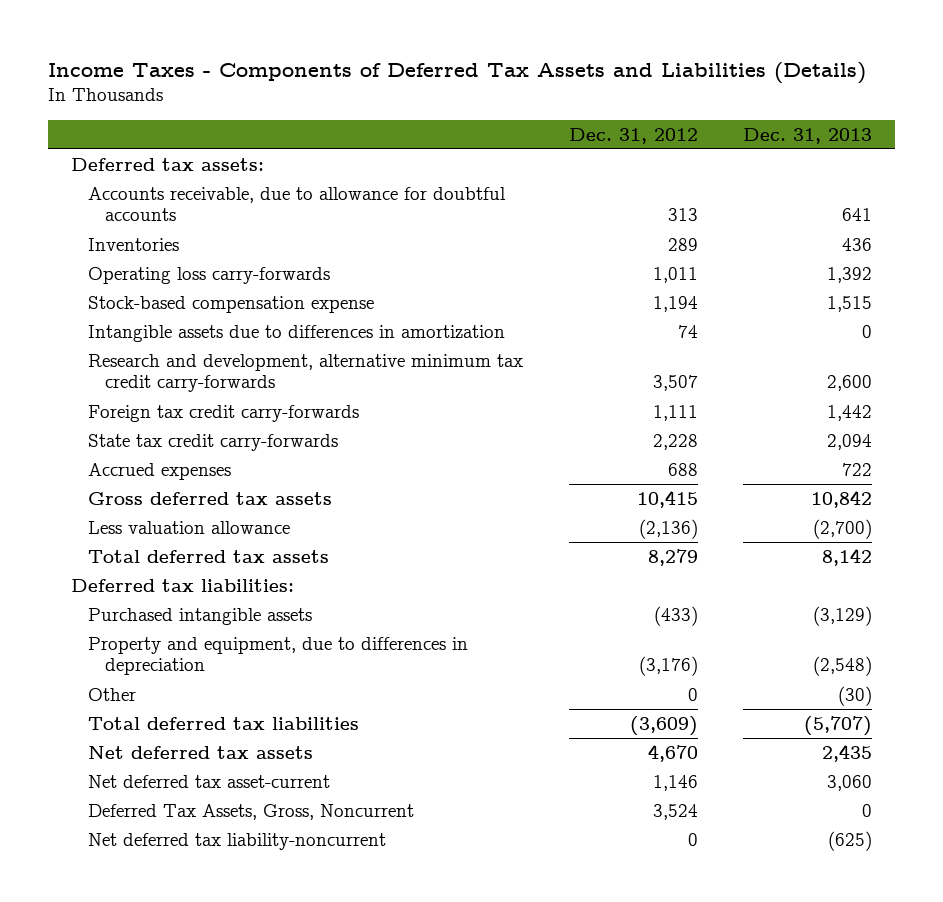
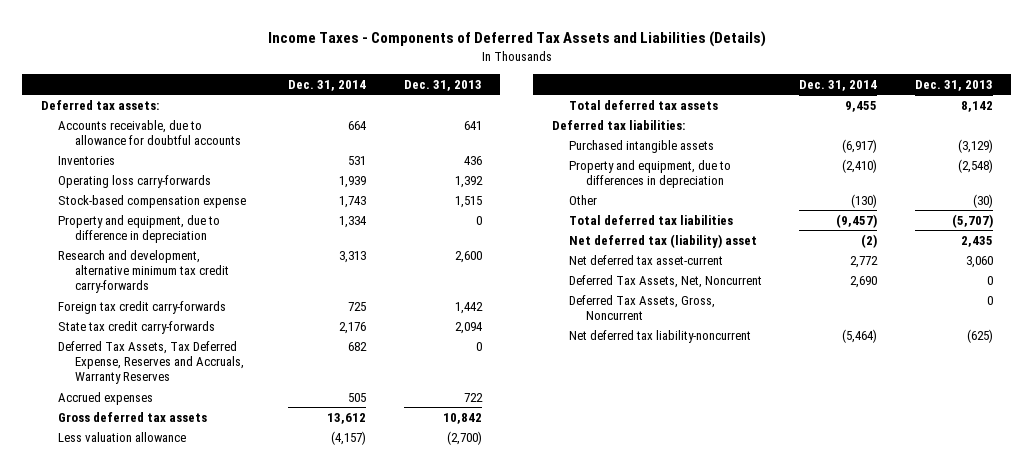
- | Dec. 31, 2012 | Dec. 31, 2013
+ | Dec. 31, 2014 | Dec. 31, 2013
- Intangible assets due to differences in amortization | 74 | 0
+ Property and equipment, due to difference in depreciation | 1,334 | 0
+ Deferred Tax Assets, Tax Deferred Expense, Reserves and Accruals, Warranty Reserves | 682 | 0
- Net deferred tax assets | 4,670 | 2,435
+ Net deferred tax (liability) asset | (2) | 2,435
+ Deferred Tax Assets, Net, Noncurrent | 2,690 | 0

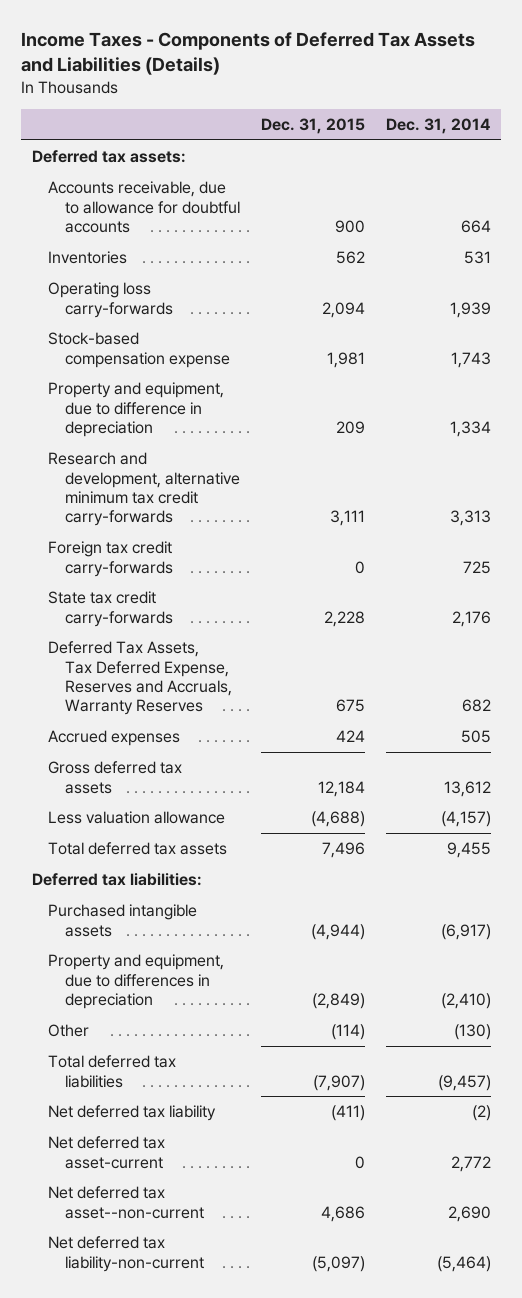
- | Dec. 31, 2014 | Dec. 31, 2013
+ | Dec. 31, 2015 | Dec. 31, 2014
- Net deferred tax (liability) asset | (2) | 2,435
+ Net deferred tax liability | (411) | (2)
- Deferred Tax Assets, Net, Noncurrent | 2,690 | 0
- Deferred Tax Assets, Gross, Noncurrent | | 0
- Net deferred tax liability-noncurrent | (5,464) | (625)
+ Net deferred tax asset--non-current | 4,686 | 2,690
+ Net deferred tax liability-non-current | (5,097) | (5,464)

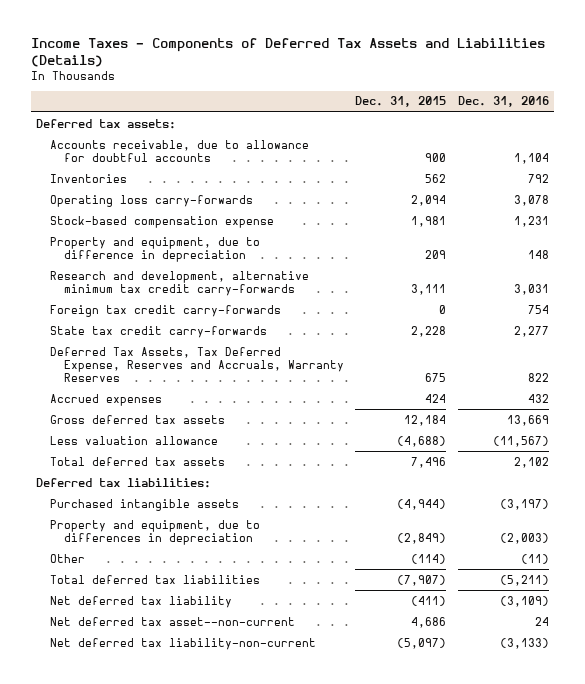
- | Dec. 31, 2015 | Dec. 31, 2014
+ | Dec. 31, 2015 | Dec. 31, 2016
- Net deferred tax asset-current | 0 | 2,772

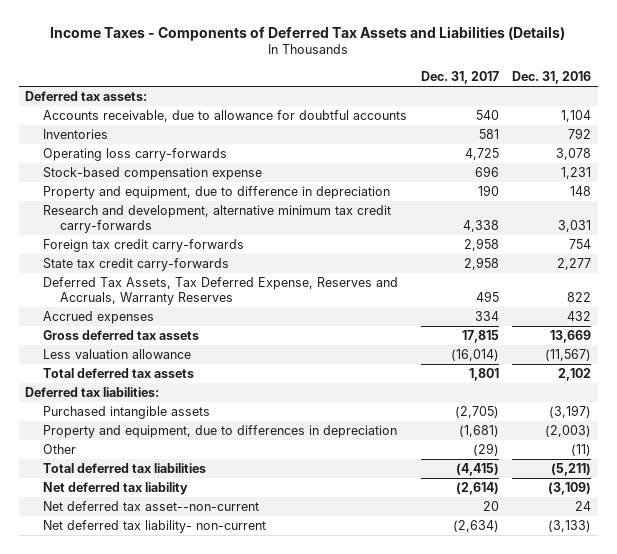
- | Dec. 31, 2015 | Dec. 31, 2016
+ | Dec. 31, 2017 | Dec. 31, 2016
- Net deferred tax liability-non-current | (5,097) | (3,133)
+ Net deferred tax liability- non-current | (2,634) | (3,133)

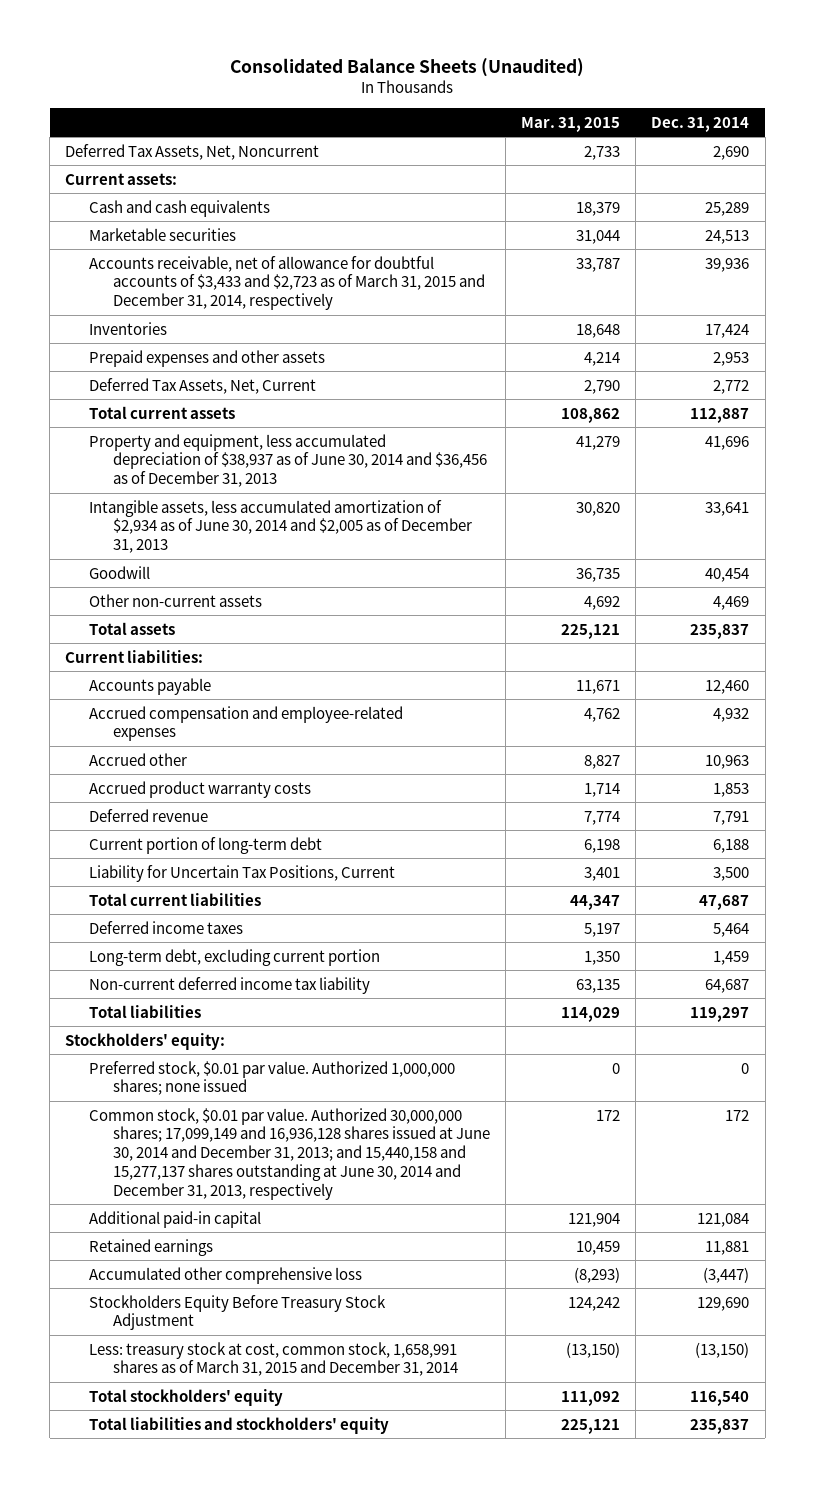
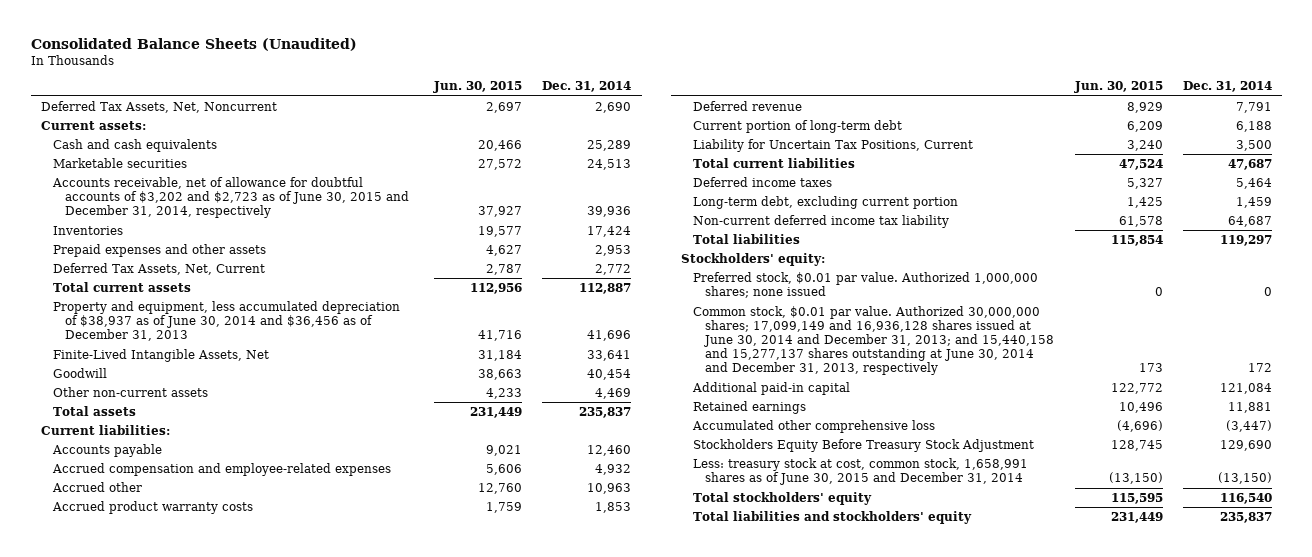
- | Mar. 31, 2015 | Dec. 31, 2014
+ | Jun. 30, 2015 | Dec. 31, 2014
- Accounts receivable, net of allowance for doubtful accounts of $3,433 and $2,723 as of March 31, 2015 and December 31, 2014, respectively | 33,787 | 39,936
+ Accounts receivable, net of allowance for doubtful accounts of $3,202 and $2,723 as of June 30, 2015 and December 31, 2014, respectively | 37,927 | 39,936
- Intangible assets, less accumulated amortization of $2,934 as of June 30, 2014 and $2,005 as of December 31, 2013 | 30,820 | 33,641
+ Finite-Lived Intangible Assets, Net | 31,184 | 33,641
- Less: treasury stock at cost, common stock, 1,658,991 shares as of March 31, 2015 and December 31, 2014 | (13,150) | (13,150)
+ Less: treasury stock at cost, common stock, 1,658,991 shares as of June 30, 2015 and December 31, 2014 | (13,150) | (13,150)

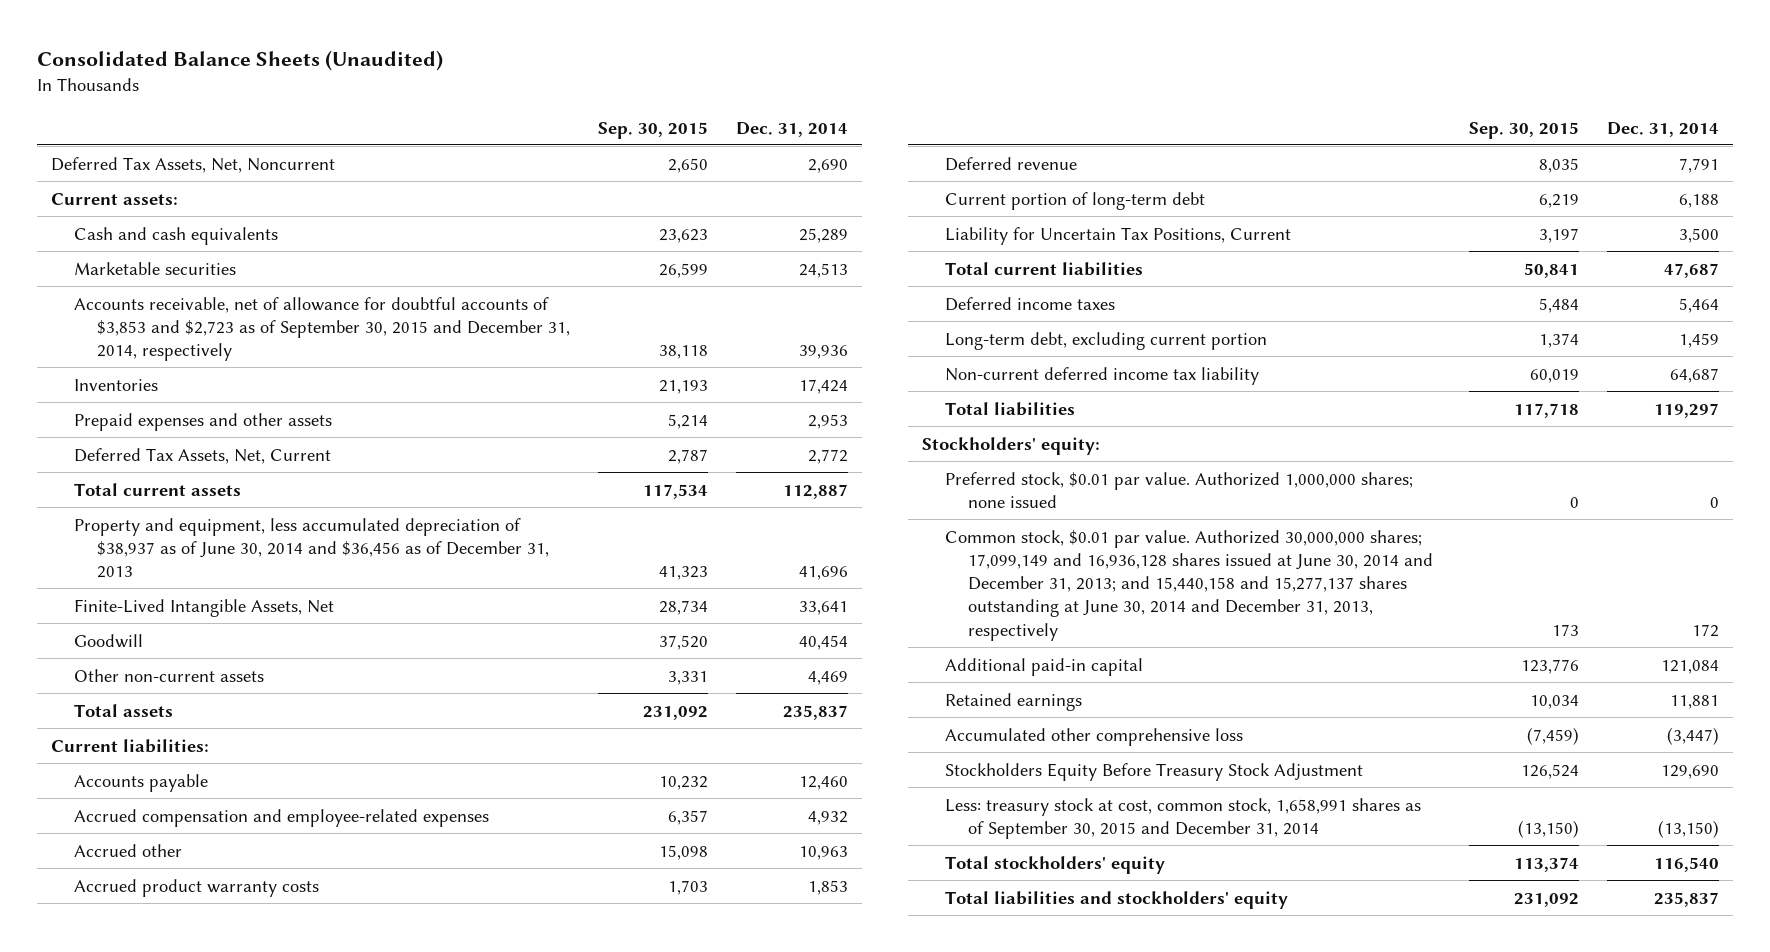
- | Jun. 30, 2015 | Dec. 31, 2014
+ | Sep. 30, 2015 | Dec. 31, 2014
- Accounts receivable, net of allowance for doubtful accounts of $3,202 and $2,723 as of June 30, 2015 and December 31, 2014, respectively | 37,927 | 39,936
+ Accounts receivable, net of allowance for doubtful accounts of $3,853 and $2,723 as of September 30, 2015 and December 31, 2014, respectively | 38,118 | 39,936
- Less: treasury stock at cost, common stock, 1,658,991 shares as of June 30, 2015 and December 31, 2014 | (13,150) | (13,150)
+ Less: treasury stock at cost, common stock, 1,658,991 shares as of September 30, 2015 and December 31, 2014 | (13,150) | (13,150)

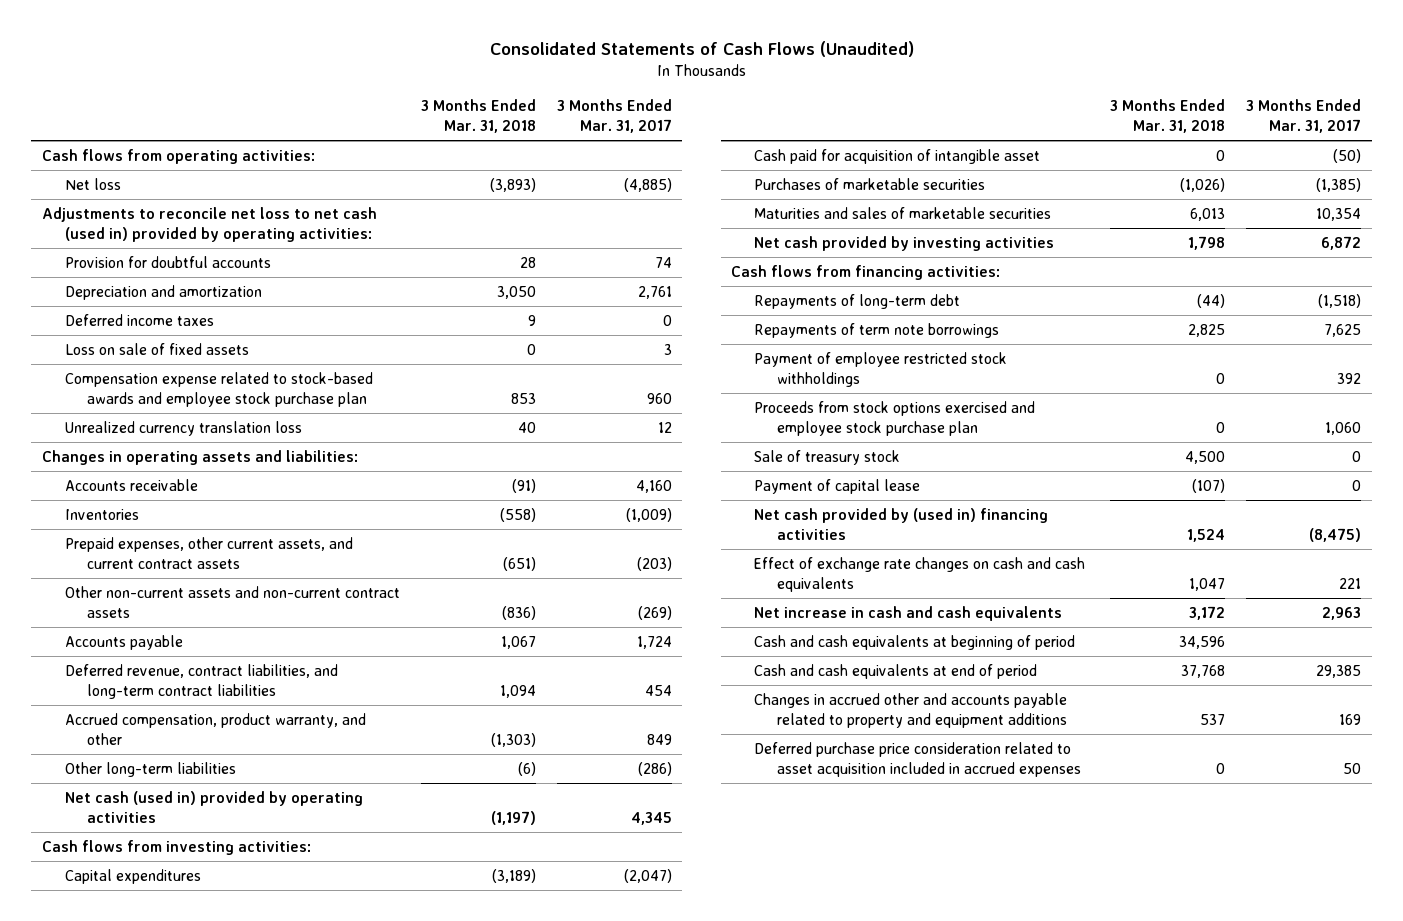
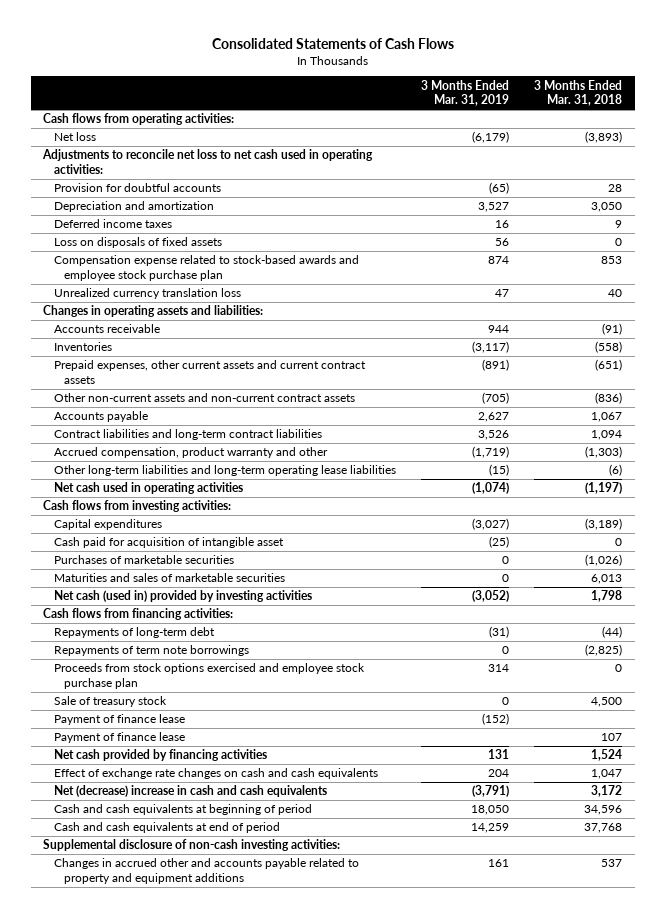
- Consolidated Statements of Cash Flows (Unaudited)
+ Consolidated Statements of Cash Flows
- | 3 Months Ended Mar. 31, 2018 | 3 Months Ended Mar. 31, 2017
+ | 3 Months Ended Mar. 31, 2019 | 3 Months Ended Mar. 31, 2018
- Adjustments to reconcile net loss to net cash (used in) provided by operating activities:
+ Adjustments to reconcile net loss to net cash used in operating activities:
- Loss on sale of fixed assets | 0 | 3
+ Loss on disposals of fixed assets | 56 | 0
- Prepaid expenses, other current assets, and current contract assets | (651) | (203)
+ Prepaid expenses, other current assets and current contract assets | (891) | (651)
- Deferred revenue, contract liabilities, and long-term contract liabilities | 1,094 | 454
- Accrued compensation, product warranty, and other | (1,303) | 849
- Other long-term liabilities | (6) | (286)
- Net cash (used in) provided by operating activities | (1,197) | 4,345
+ Contract liabilities and long-term contract liabilities | 3,526 | 1,094
+ Accrued compensation, product warranty and other | (1,719) | (1,303)
+ Other long-term liabilities and long-term operating lease liabilities | (15) | (6)
+ Net cash used in operating activities | (1,074) | (1,197)
- Net cash provided by investing activities | 1,798 | 6,872
+ Net cash (used in) provided by investing activities | (3,052) | 1,798
- Repayments of term note borrowings | 2,825 | 7,625
- Payment of employee restricted stock withholdings | 0 | 392
+ Repayments of term note borrowings | 0 | (2,825)
- Payment of capital lease | (107) | 0
- Net cash provided by (used in) financing activities | 1,524 | (8,475)
+ Payment of finance lease | (152) |
+ Payment of finance lease | | 107
+ Net cash provided by financing activities | 131 | 1,524
- Net increase in cash and cash equivalents | 3,172 | 2,963
+ Net (decrease) increase in cash and cash equivalents | (3,791) | 3,172
+ Supplemental disclosure of non-cash investing activities:
- Deferred purchase price consideration related to asset acquisition included in accrued expenses | 0 | 50

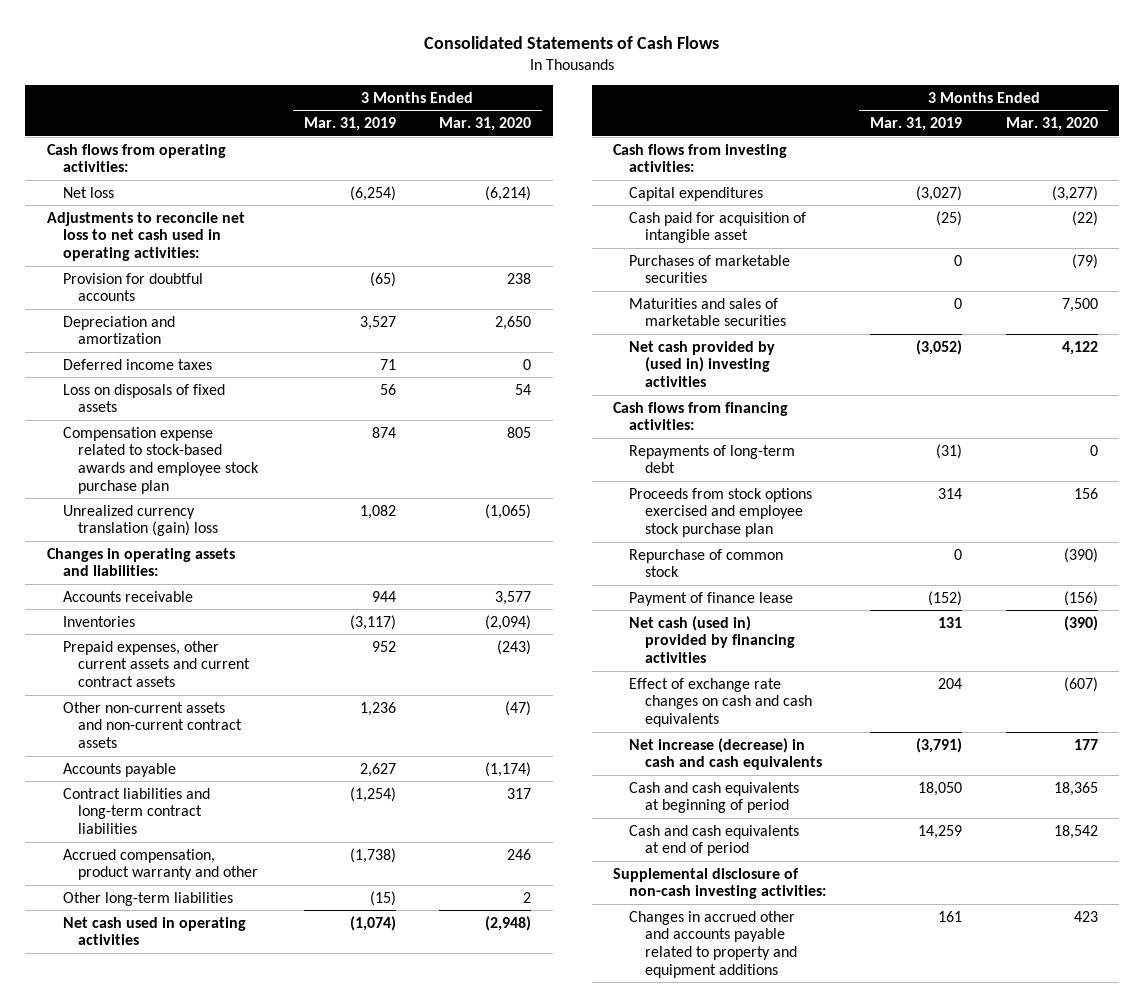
- | 3 Months Ended Mar. 31, 2019 | 3 Months Ended Mar. 31, 2018
+ | 3 Months Ended Mar. 31, 2019 | 3 Months Ended Mar. 31, 2020
- Net loss | (6,179) | (3,893)
+ Net loss | (6,254) | (6,214)
- Deferred income taxes | 16 | 9
+ Deferred income taxes | 71 | 0
- Unrealized currency translation loss | 47 | 40
+ Unrealized currency translation (gain) loss | 1,082 | (1,065)
- Prepaid expenses, other current assets and current contract assets | (891) | (651)
- Other non-current assets and non-current contract assets | (705) | (836)
+ Prepaid expenses, other current assets and current contract assets | 952 | (243)
+ Other non-current assets and non-current contract assets | 1,236 | (47)
- Contract liabilities and long-term contract liabilities | 3,526 | 1,094
- Accrued compensation, product warranty and other | (1,719) | (1,303)
- Other long-term liabilities and long-term operating lease liabilities | (15) | (6)
+ Contract liabilities and long-term contract liabilities | (1,254) | 317
+ Accrued compensation, product warranty and other | (1,738) | 246
+ Other long-term liabilities | (15) | 2
- Net cash (used in) provided by investing activities | (3,052) | 1,798
+ Net cash provided by (used in) investing activities | (3,052) | 4,122
- Repayments of term note borrowings | 0 | (2,825)
- Sale of treasury stock | 0 | 4,500
+ Repurchase of common stock | 0 | (390)
- Payment of finance lease | | 107
- Net cash provided by financing activities | 131 | 1,524
+ Net cash (used in) provided by financing activities | 131 | (390)
- Net (decrease) increase in cash and cash equivalents | (3,791) | 3,172
+ Net increase (decrease) in cash and cash equivalents | (3,791) | 177

